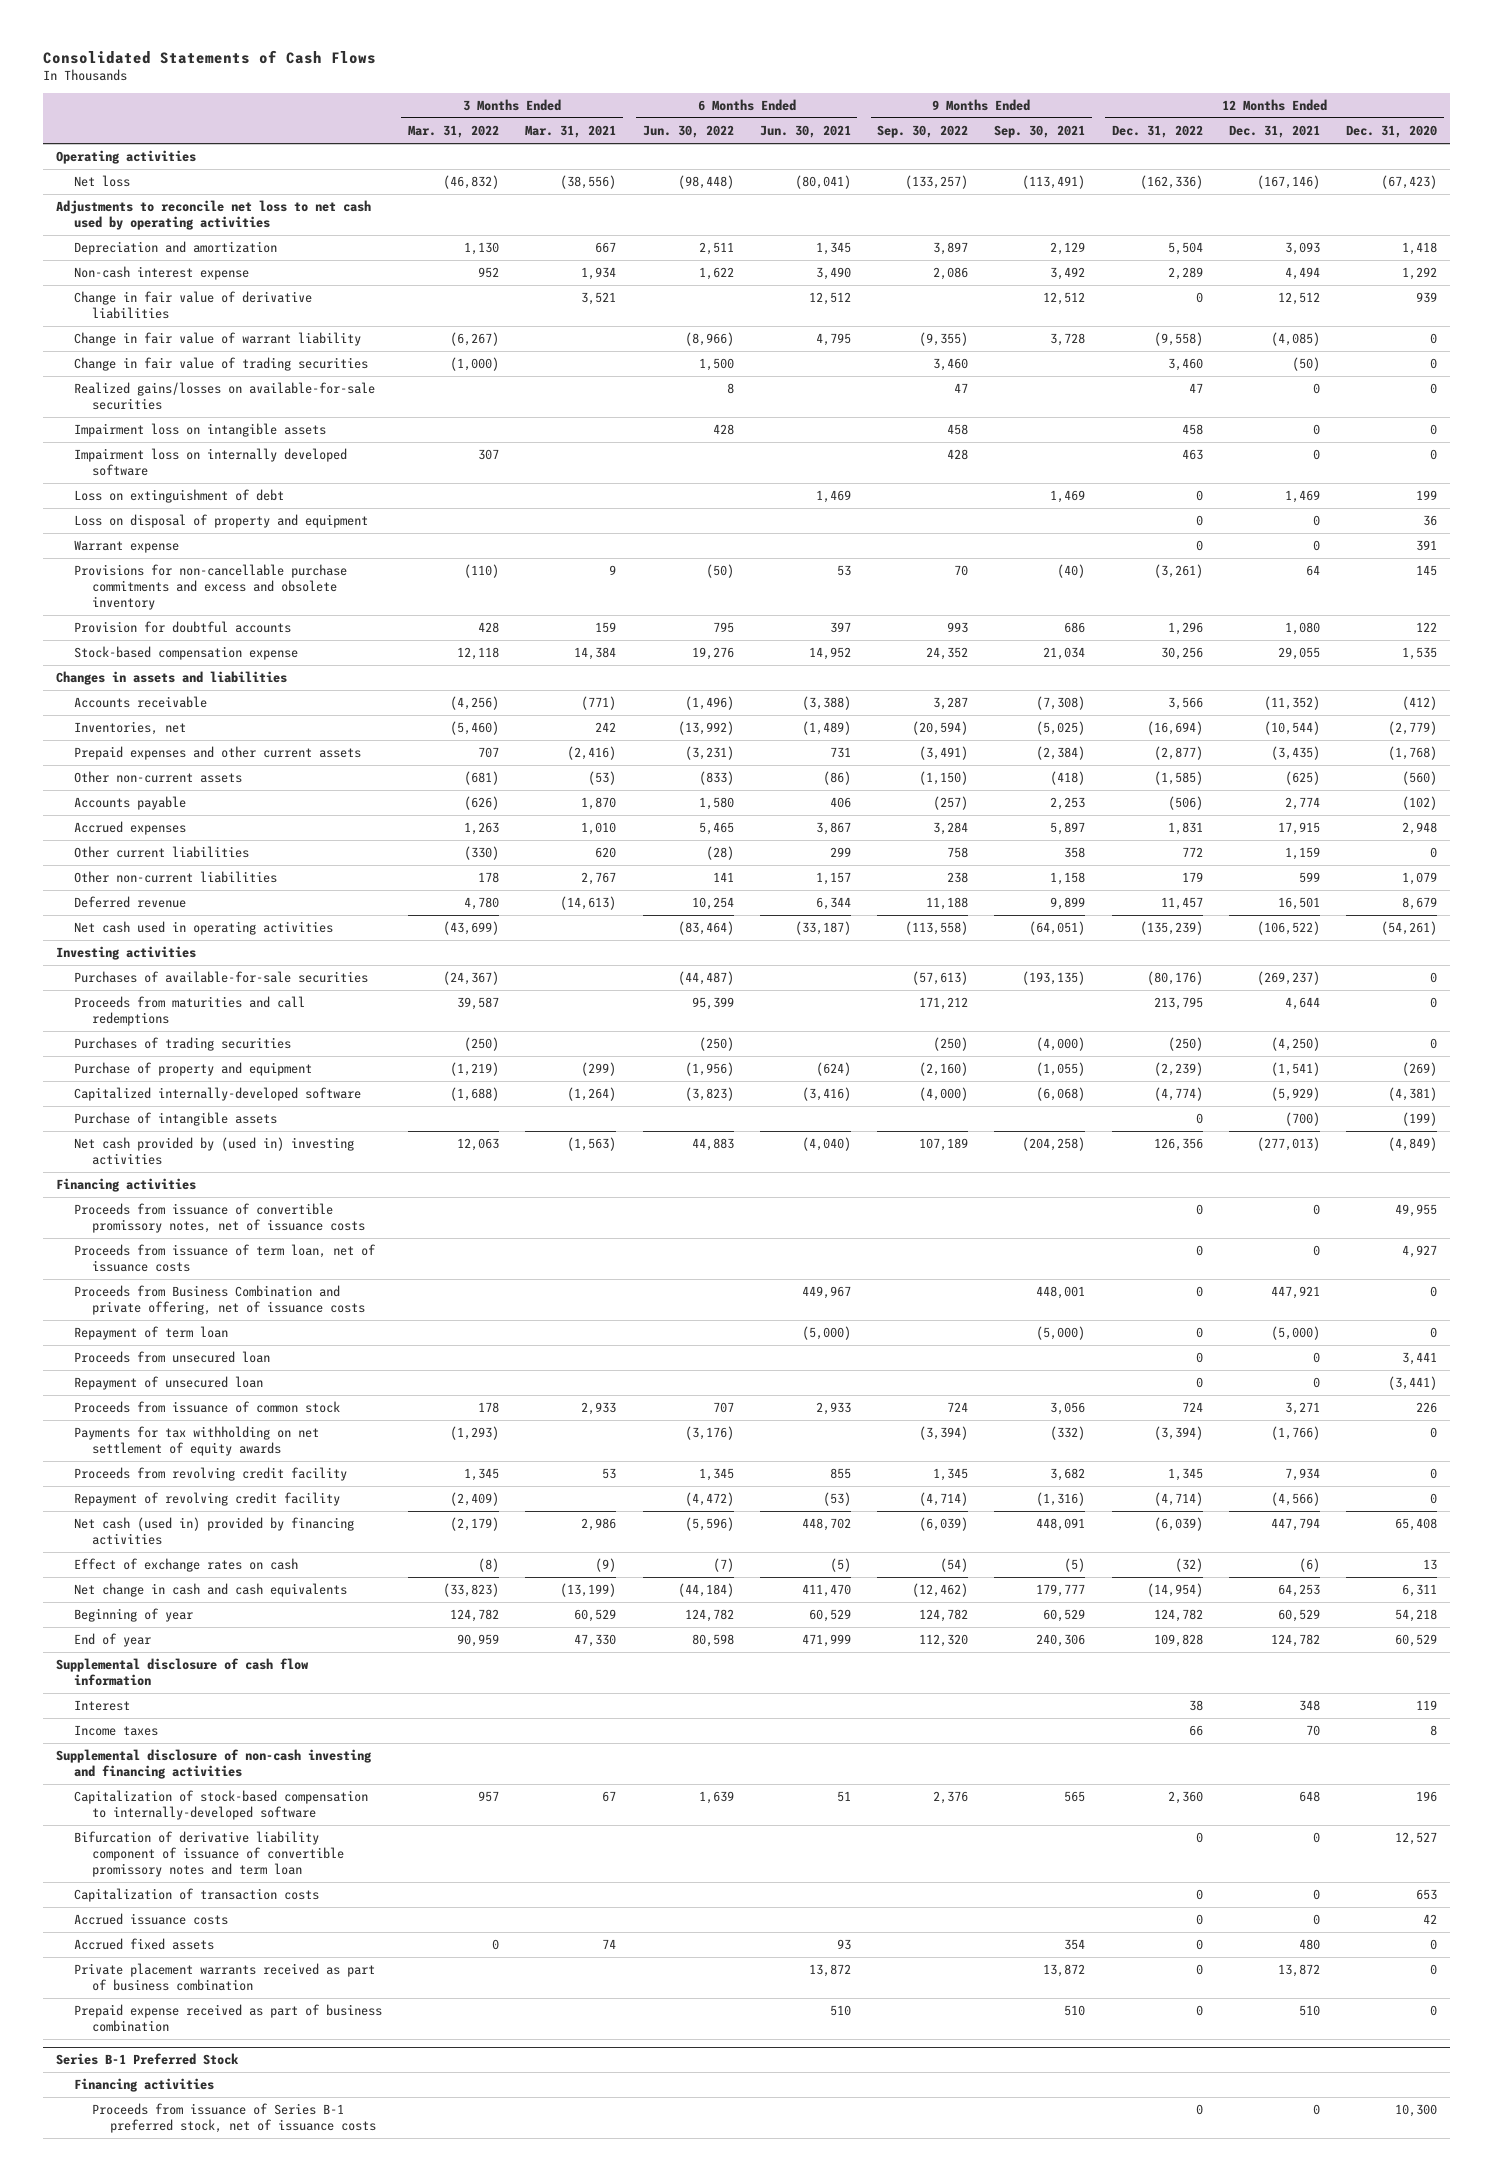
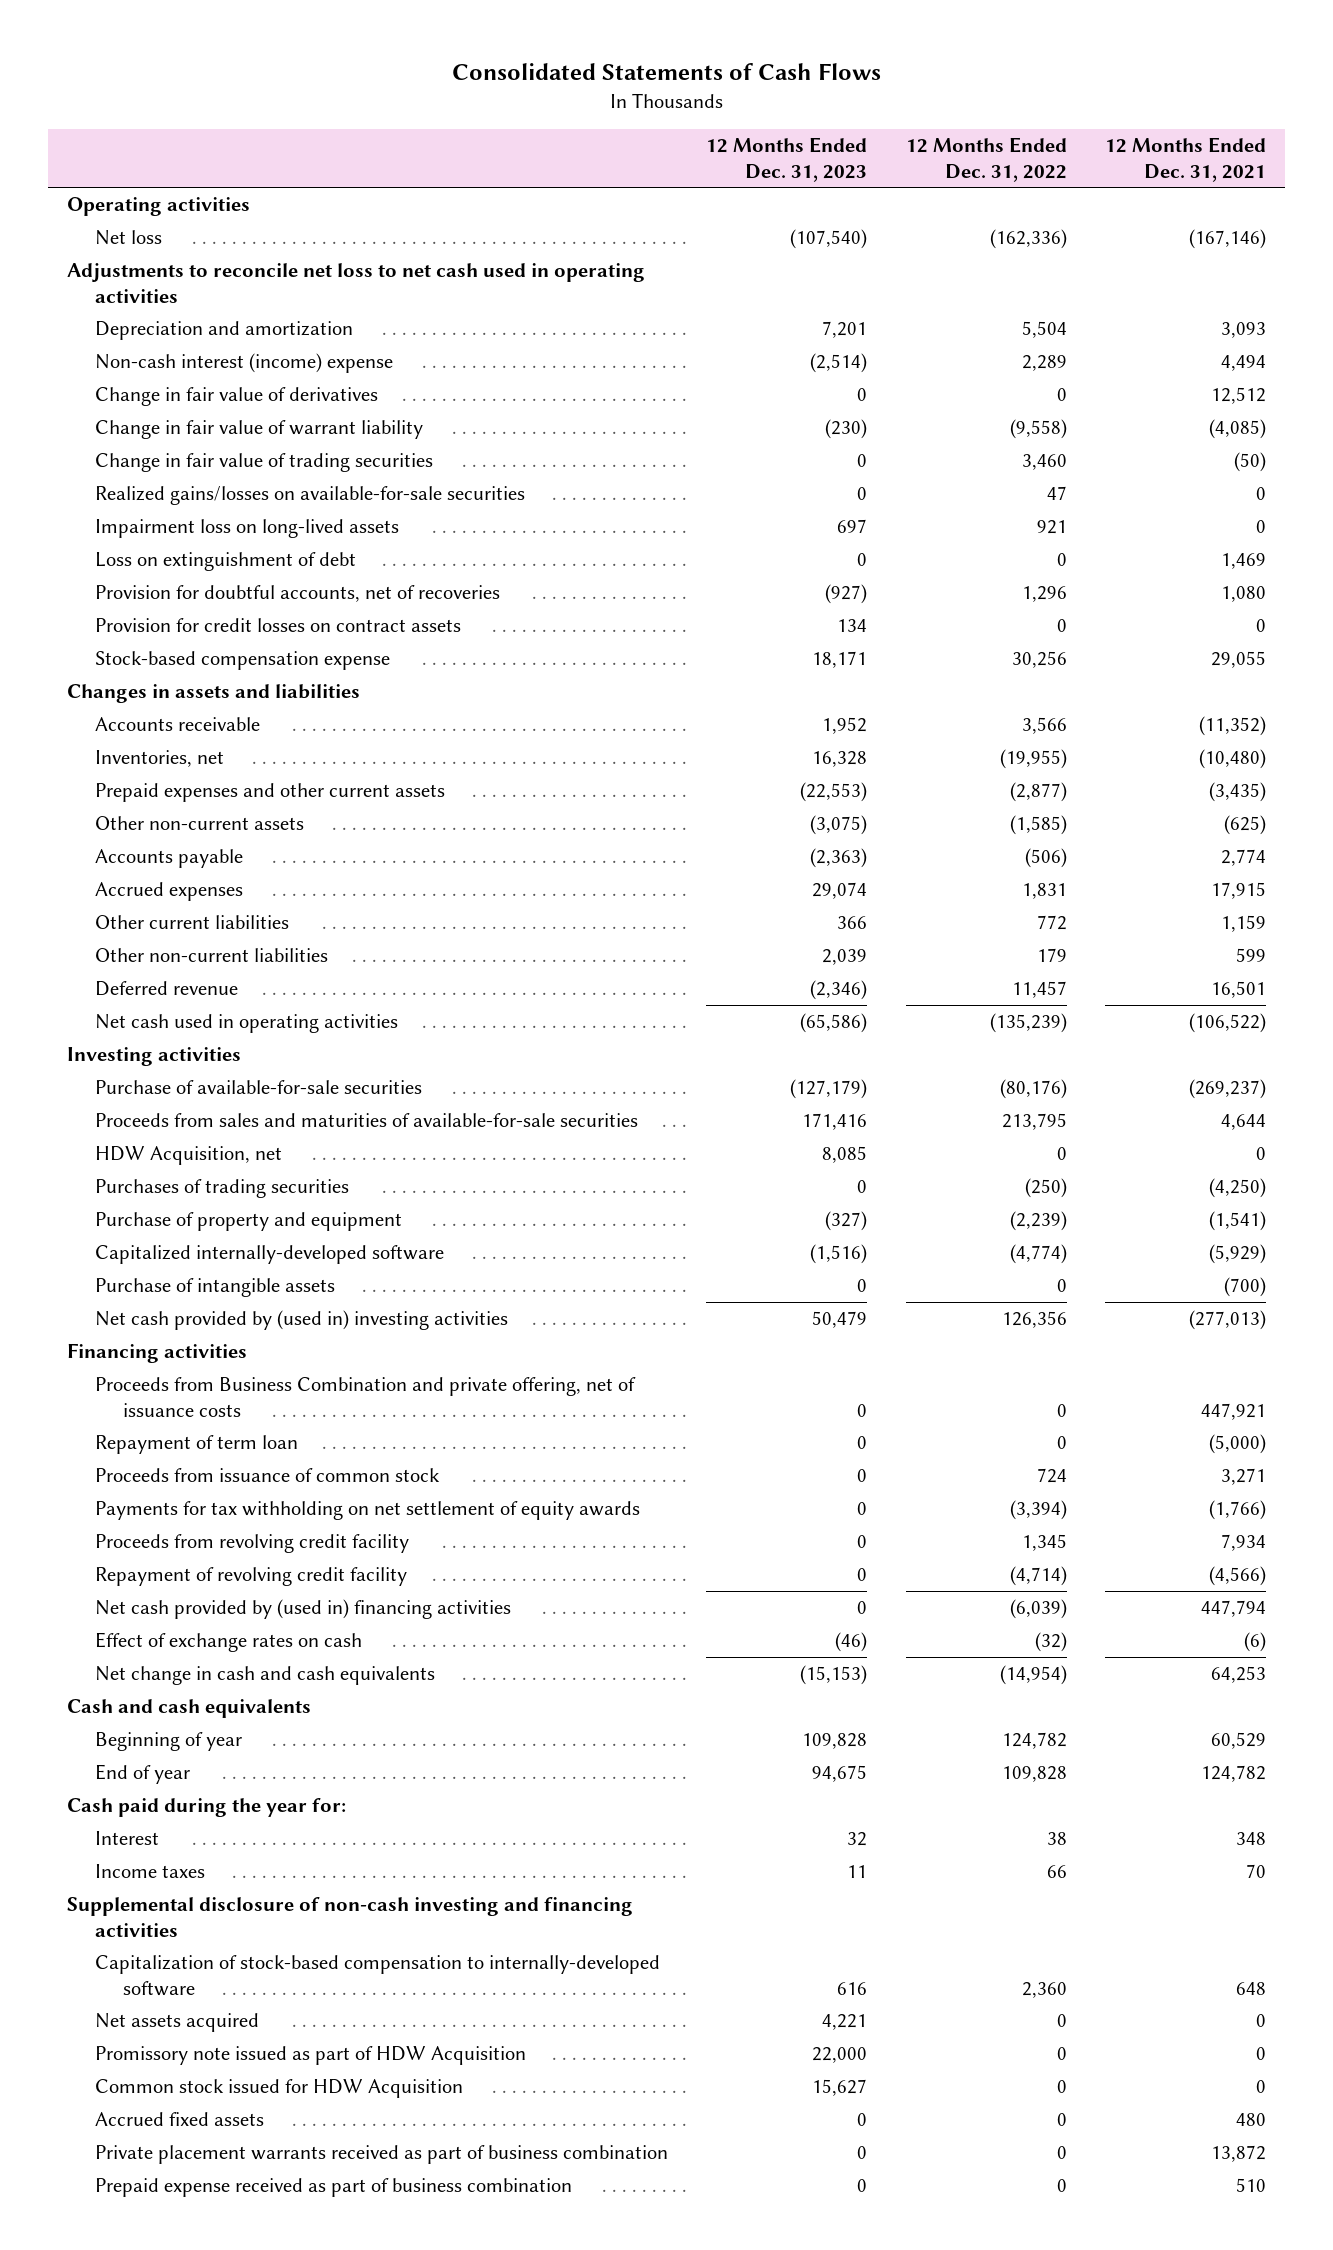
- | 3 Months Ended Mar. 31, 2022 | 3 Months Ended Mar. 31, 2021 | 6 Months Ended Jun. 30, 2022 | 6 Months Ended Jun. 30, 2021 | 9 Months Ended Sep. 30, 2022 | 9 Months Ended Sep. 30, 2021 | 12 Months Ended Dec. 31, 2022 | 12 Months Ended Dec. 31, 2021 | 12 Months Ended Dec. 31, 2020
+ | 12 Months Ended Dec. 31, 2023 | 12 Months Ended Dec. 31, 2022 | 12 Months Ended Dec. 31, 2021
- Adjustments to reconcile net loss to net cash used by operating activities
+ Adjustments to reconcile net loss to net cash used in operating activities
- Non-cash interest expense | 952 | 1,934 | 1,622 | 3,490 | 2,086 | 3,492 | 2,289 | 4,494 | 1,292
- Change in fair value of derivative liabilities | | 3,521 | | 12,512 | | 12,512 | 0 | 12,512 | 939
+ Non-cash interest (income) expense | (2,514) | 2,289 | 4,494
+ Change in fair value of derivatives | 0 | 0 | 12,512
- Impairment loss on intangible assets | | | 428 | | 458 | | 458 | 0 | 0
- Impairment loss on internally developed software | 307 | | | | 428 | | 463 | 0 | 0
+ Impairment loss on long-lived assets | 697 | 921 | 0
- Loss on disposal of property and equipment | | | | | | | 0 | 0 | 36
- Warrant expense | | | | | | | 0 | 0 | 391
- Provisions for non-cancellable purchase commitments and excess and obsolete inventory | (110) | 9 | (50) | 53 | 70 | (40) | (3,261) | 64 | 145
- Provision for doubtful accounts | 428 | 159 | 795 | 397 | 993 | 686 | 1,296 | 1,080 | 122
+ Provision for doubtful accounts, net of recoveries | (927) | 1,296 | 1,080
+ Provision for credit losses on contract assets | 134 | 0 | 0
- Inventories, net | (5,460) | 242 | (13,992) | (1,489) | (20,594) | (5,025) | (16,694) | (10,544) | (2,779)
+ Inventories, net | 16,328 | (19,955) | (10,480)
- Purchases of available-for-sale securities | (24,367) | | (44,487) | | (57,613) | (193,135) | (80,176) | (269,237) | 0
- Proceeds from maturities and call redemptions | 39,587 | | 95,399 | | 171,212 | | 213,795 | 4,644 | 0
+ Purchase of available-for-sale securities | (127,179) | (80,176) | (269,237)
+ Proceeds from sales and maturities of available-for-sale securities | 171,416 | 213,795 | 4,644
+ HDW Acquisition, net | 8,085 | 0 | 0
- Proceeds from issuance of convertible promissory notes, net of issuance costs | | | | | | | 0 | 0 | 49,955
- Proceeds from issuance of term loan, net of issuance costs | | | | | | | 0 | 0 | 4,927
- Proceeds from unsecured loan | | | | | | | 0 | 0 | 3,441
- Repayment of unsecured loan | | | | | | | 0 | 0 | (3,441)
- Net cash (used in) provided by financing activities | (2,179) | 2,986 | (5,596) | 448,702 | (6,039) | 448,091 | (6,039) | 447,794 | 65,408
+ Net cash provided by (used in) financing activities | 0 | (6,039) | 447,794
+ Cash and cash equivalents
- Supplemental disclosure of cash flow information
+ Cash paid during the year for:
- Bifurcation of derivative liability component of issuance of convertible promissory notes and term loan | | | | | | | 0 | 0 | 12,527
- Capitalization of transaction costs | | | | | | | 0 | 0 | 653
- Accrued issuance costs | | | | | | | 0 | 0 | 42
+ Net assets acquired | 4,221 | 0 | 0
+ Promissory note issued as part of HDW Acquisition | 22,000 | 0 | 0
+ Common stock issued for HDW Acquisition | 15,627 | 0 | 0
- Series B-1 Preferred Stock
- Financing activities
- Proceeds from issuance of Series B-1 preferred stock, net of issuance costs | | | | | | | 0 | 0 | 10,300

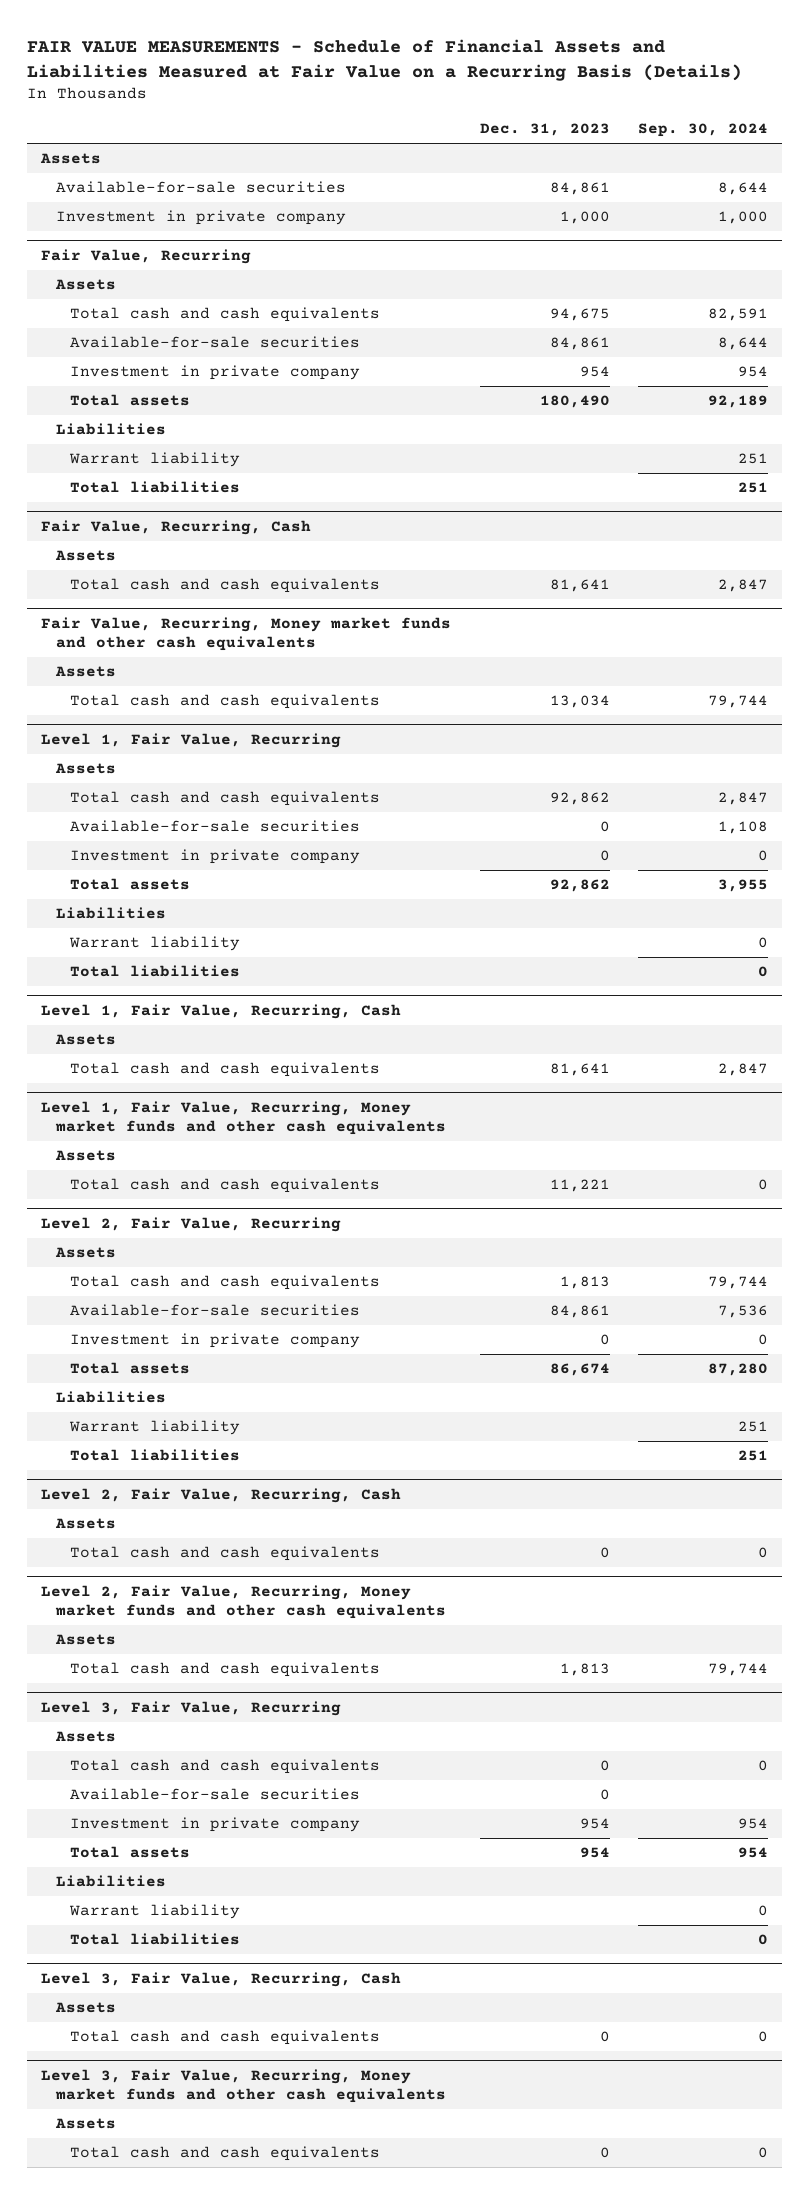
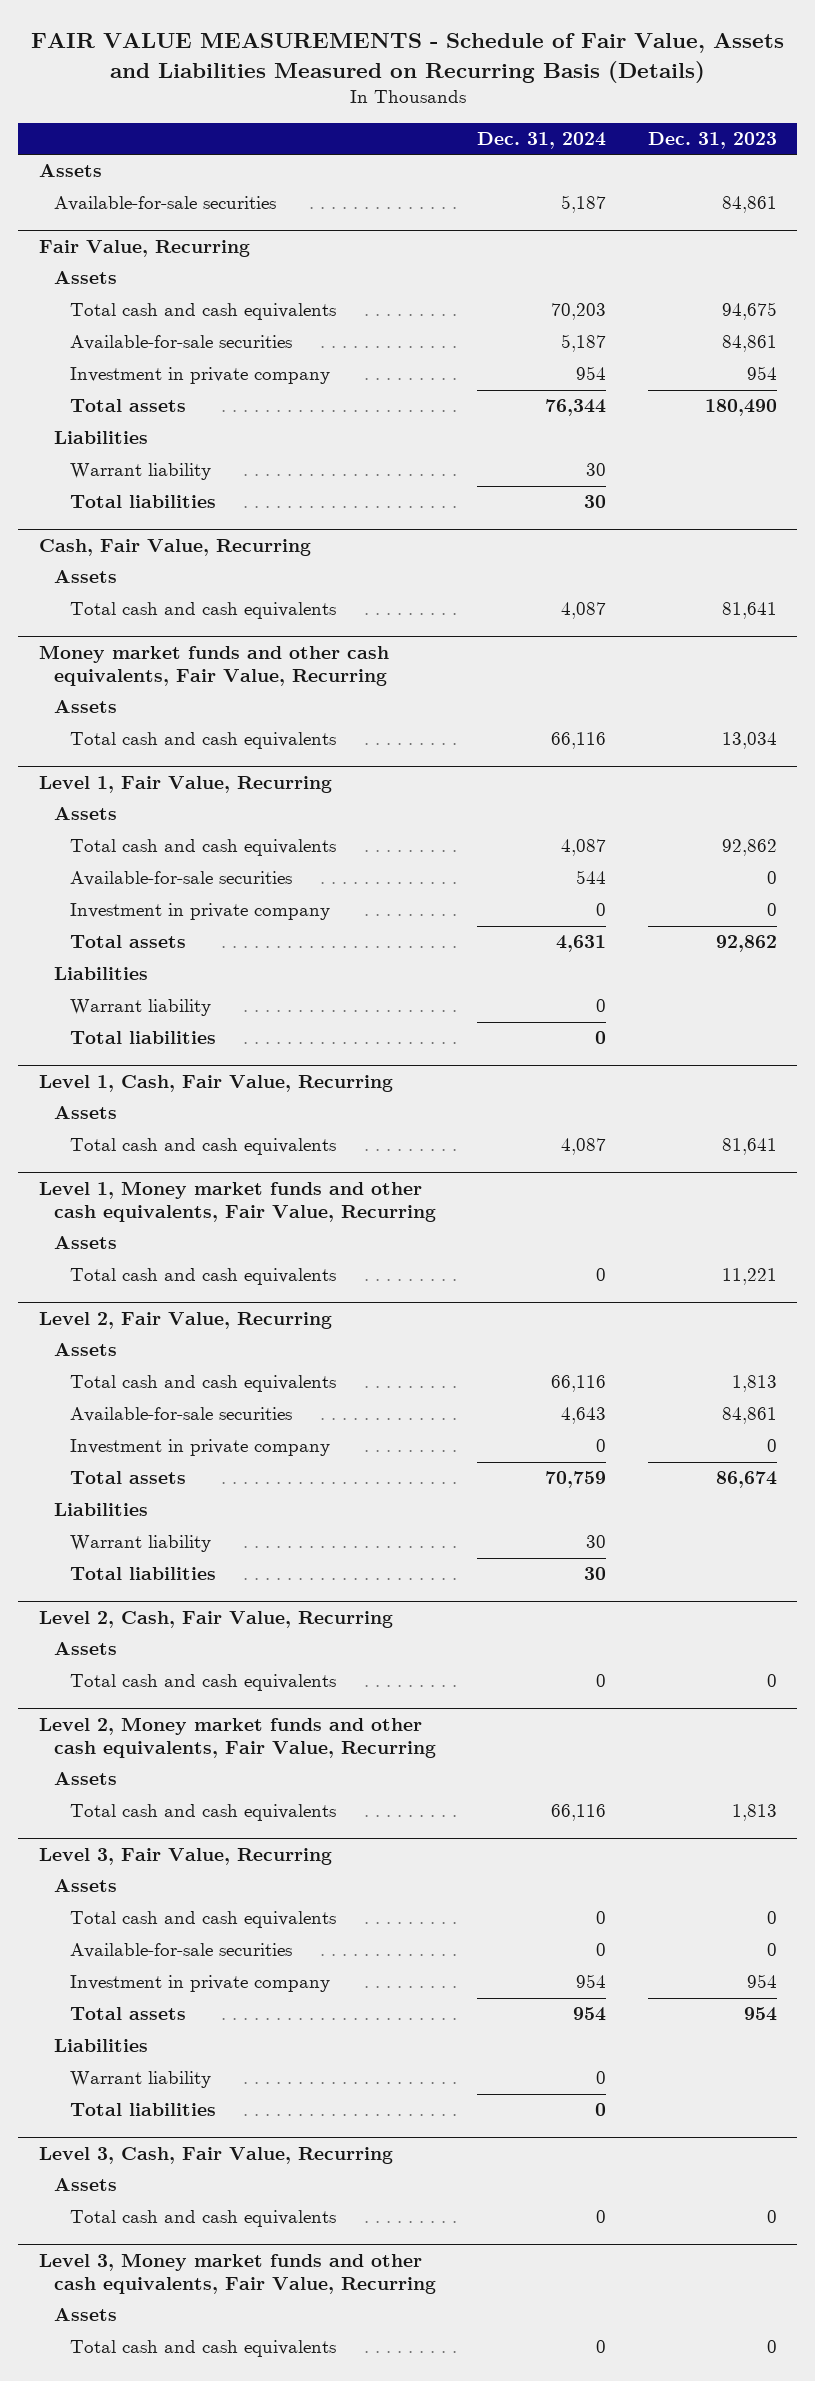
- FAIR VALUE MEASUREMENTS - Schedule of Financial Assets and Liabilities Measured at Fair Value on a Recurring Basis (Details)
+ FAIR VALUE MEASUREMENTS - Schedule of Fair Value, Assets and Liabilities Measured on Recurring Basis (Details)
- | Dec. 31, 2023 | Sep. 30, 2024
+ | Dec. 31, 2024 | Dec. 31, 2023
- Investment in private company | 1,000 | 1,000
- Fair Value, Recurring, Cash
+ Cash, Fair Value, Recurring
- Fair Value, Recurring, Money market funds and other cash equivalents
+ Money market funds and other cash equivalents, Fair Value, Recurring
- Level 1, Fair Value, Recurring, Cash
+ Level 1, Cash, Fair Value, Recurring
- Level 1, Fair Value, Recurring, Money market funds and other cash equivalents
+ Level 1, Money market funds and other cash equivalents, Fair Value, Recurring
- Level 2, Fair Value, Recurring, Cash
+ Level 2, Cash, Fair Value, Recurring
- Level 2, Fair Value, Recurring, Money market funds and other cash equivalents
+ Level 2, Money market funds and other cash equivalents, Fair Value, Recurring
- Level 3, Fair Value, Recurring, Cash
+ Level 3, Cash, Fair Value, Recurring
- Level 3, Fair Value, Recurring, Money market funds and other cash equivalents
+ Level 3, Money market funds and other cash equivalents, Fair Value, Recurring

